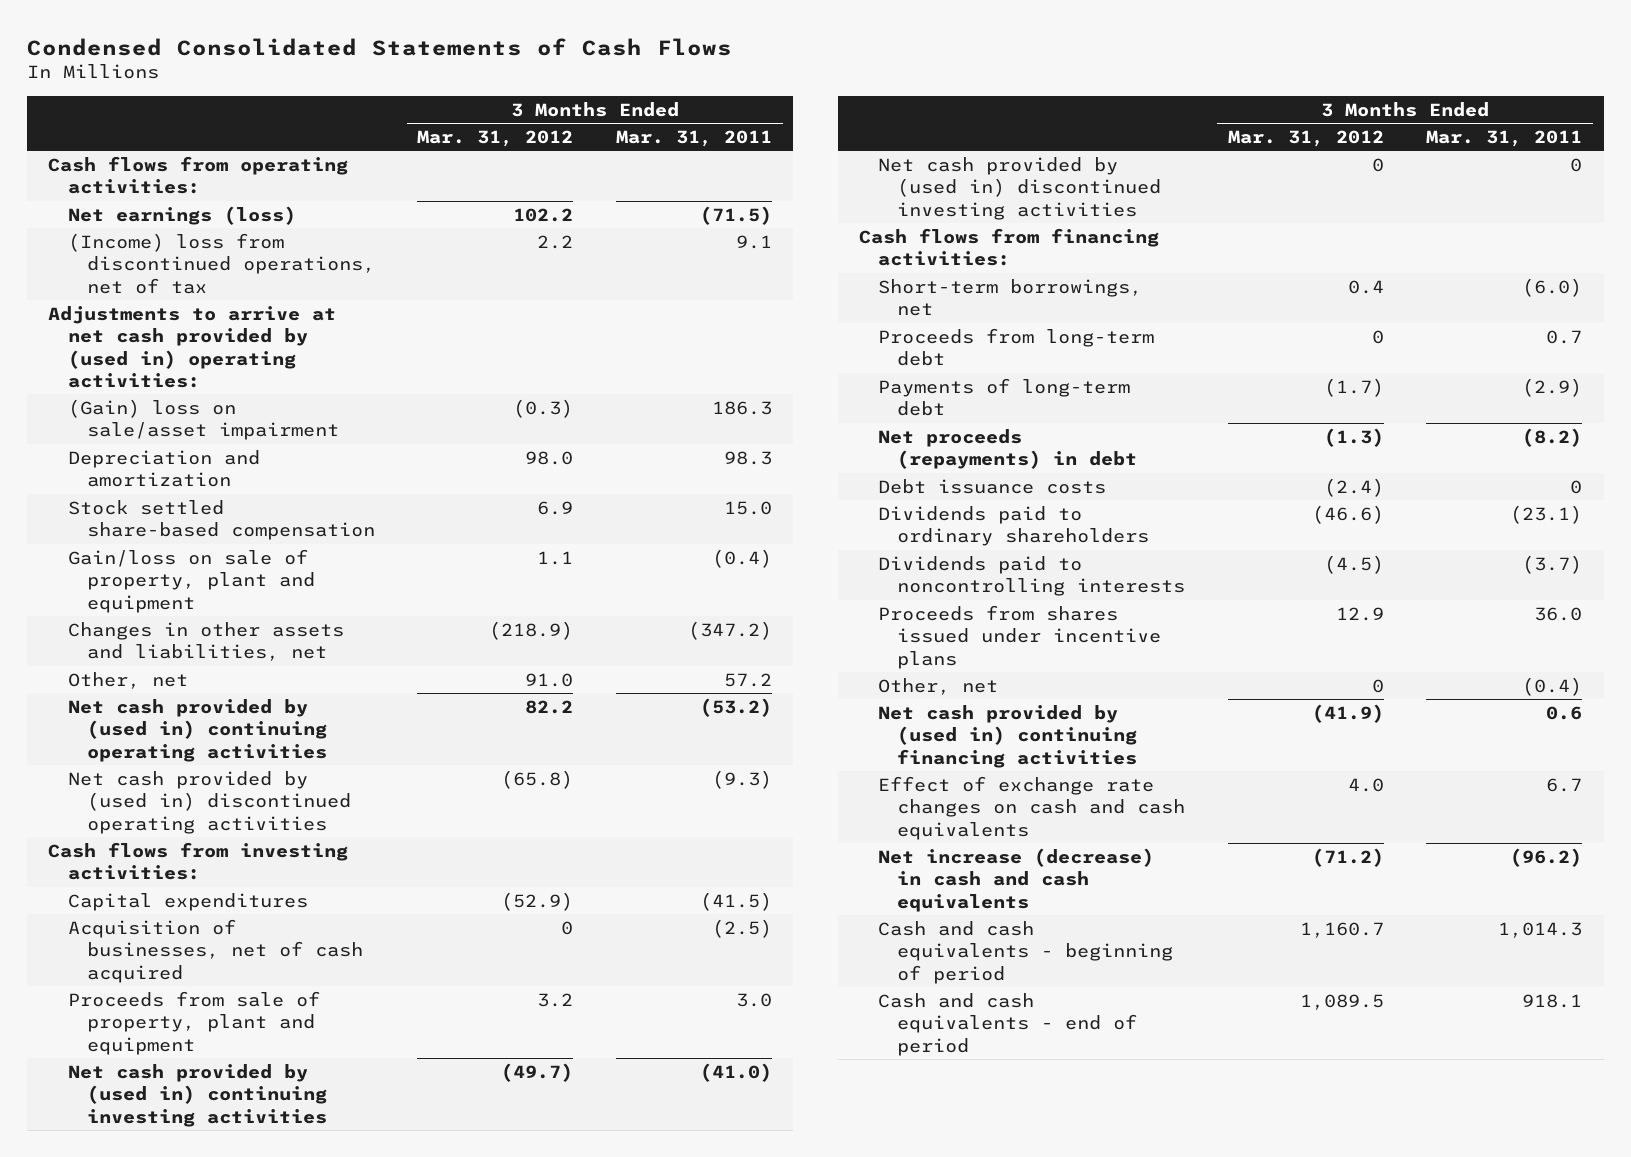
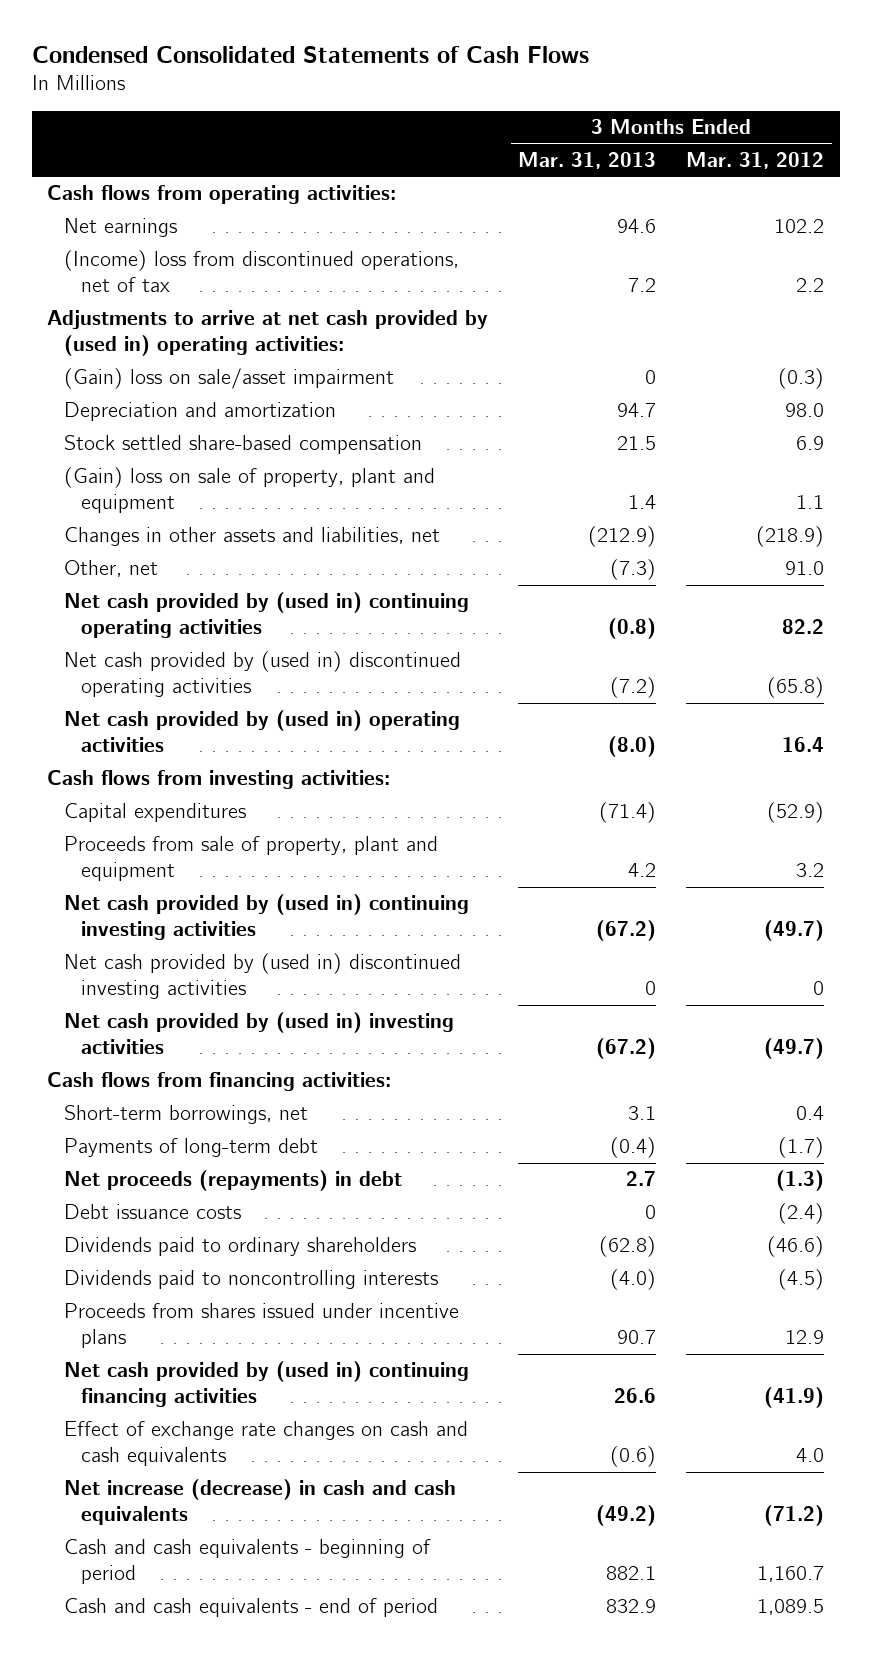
- | 3 Months Ended Mar. 31, 2012 | 3 Months Ended Mar. 31, 2011
+ | 3 Months Ended Mar. 31, 2013 | 3 Months Ended Mar. 31, 2012
- Net earnings (loss) | 102.2 | (71.5)
+ Net earnings | 94.6 | 102.2
- Gain/loss on sale of property, plant and equipment | 1.1 | (0.4)
+ (Gain) loss on sale of property, plant and equipment | 1.4 | 1.1
+ Net cash provided by (used in) operating activities | (8.0) | 16.4
- Acquisition of businesses, net of cash acquired | 0 | (2.5)
+ Net cash provided by (used in) investing activities | (67.2) | (49.7)
- Proceeds from long-term debt | 0 | 0.7
- Other, net | 0 | (0.4)

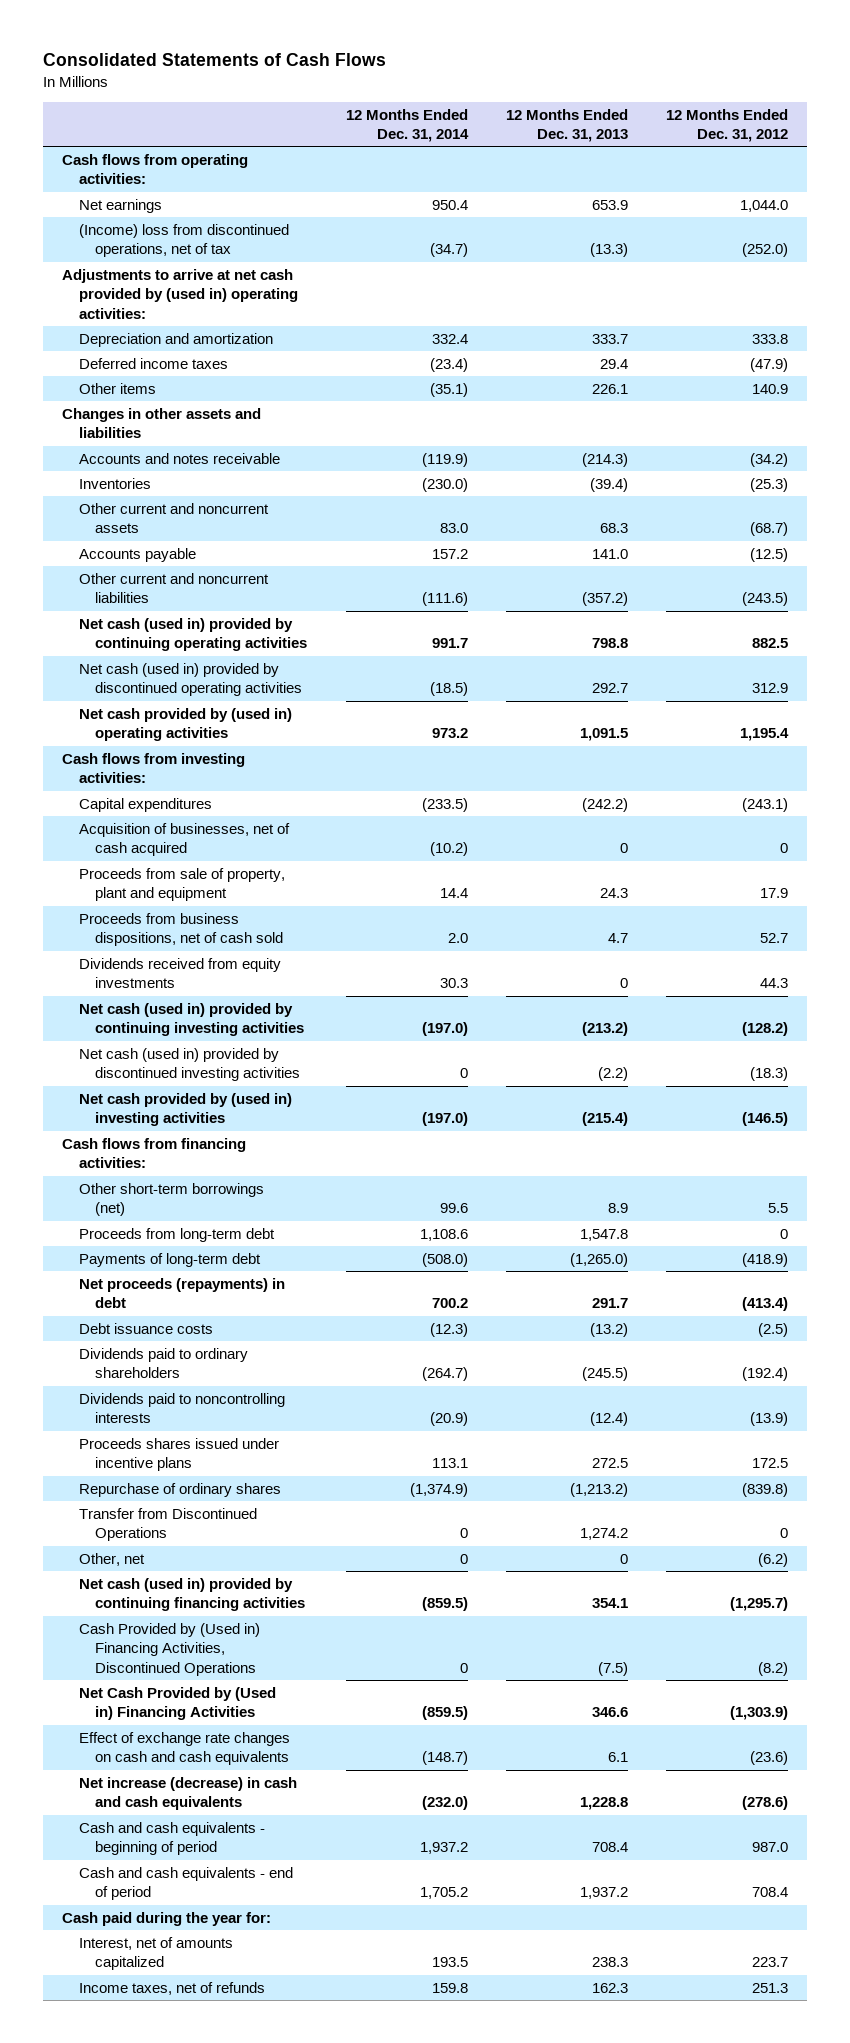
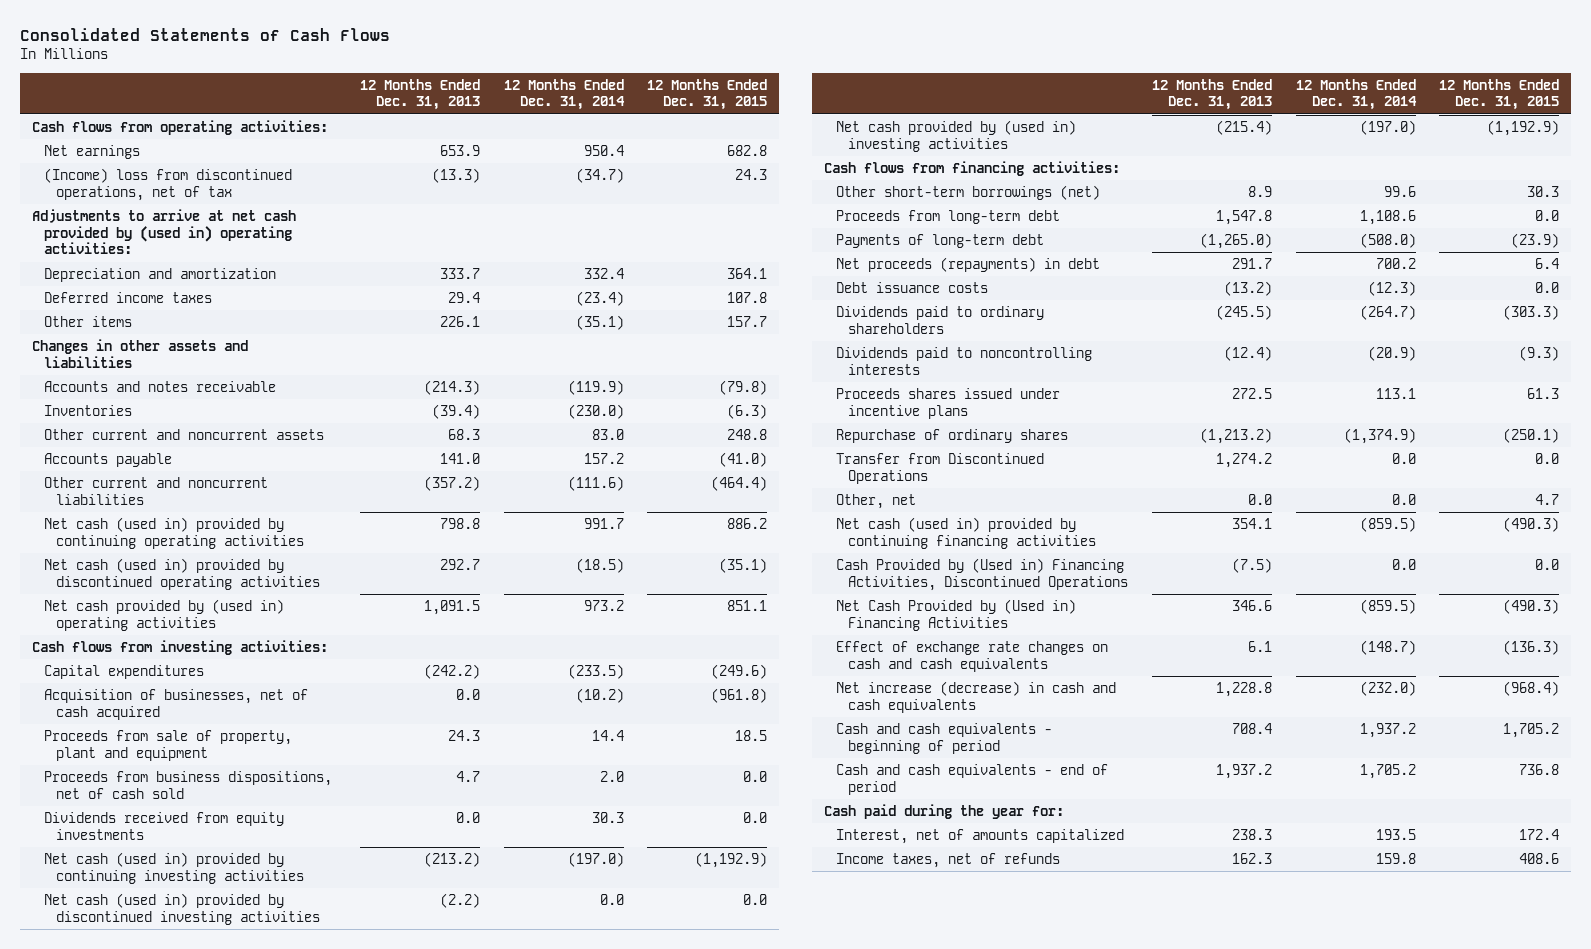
- | 12 Months Ended Dec. 31, 2014 | 12 Months Ended Dec. 31, 2013 | 12 Months Ended Dec. 31, 2012
+ | 12 Months Ended Dec. 31, 2013 | 12 Months Ended Dec. 31, 2014 | 12 Months Ended Dec. 31, 2015
- Acquisition of businesses, net of cash acquired | (10.2) | 0 | 0
+ Acquisition of businesses, net of cash acquired | 0.0 | (10.2) | (961.8)
- Dividends received from equity investments | 30.3 | 0 | 44.3
+ Dividends received from equity investments | 0.0 | 30.3 | 0.0
- Net cash (used in) provided by discontinued investing activities | 0 | (2.2) | (18.3)
+ Net cash (used in) provided by discontinued investing activities | (2.2) | 0.0 | 0.0
- Transfer from Discontinued Operations | 0 | 1,274.2 | 0
- Other, net | 0 | 0 | (6.2)
+ Transfer from Discontinued Operations | 1,274.2 | 0.0 | 0.0
+ Other, net | 0.0 | 0.0 | 4.7
- Cash Provided by (Used in) Financing Activities, Discontinued Operations | 0 | (7.5) | (8.2)
+ Cash Provided by (Used in) Financing Activities, Discontinued Operations | (7.5) | 0.0 | 0.0

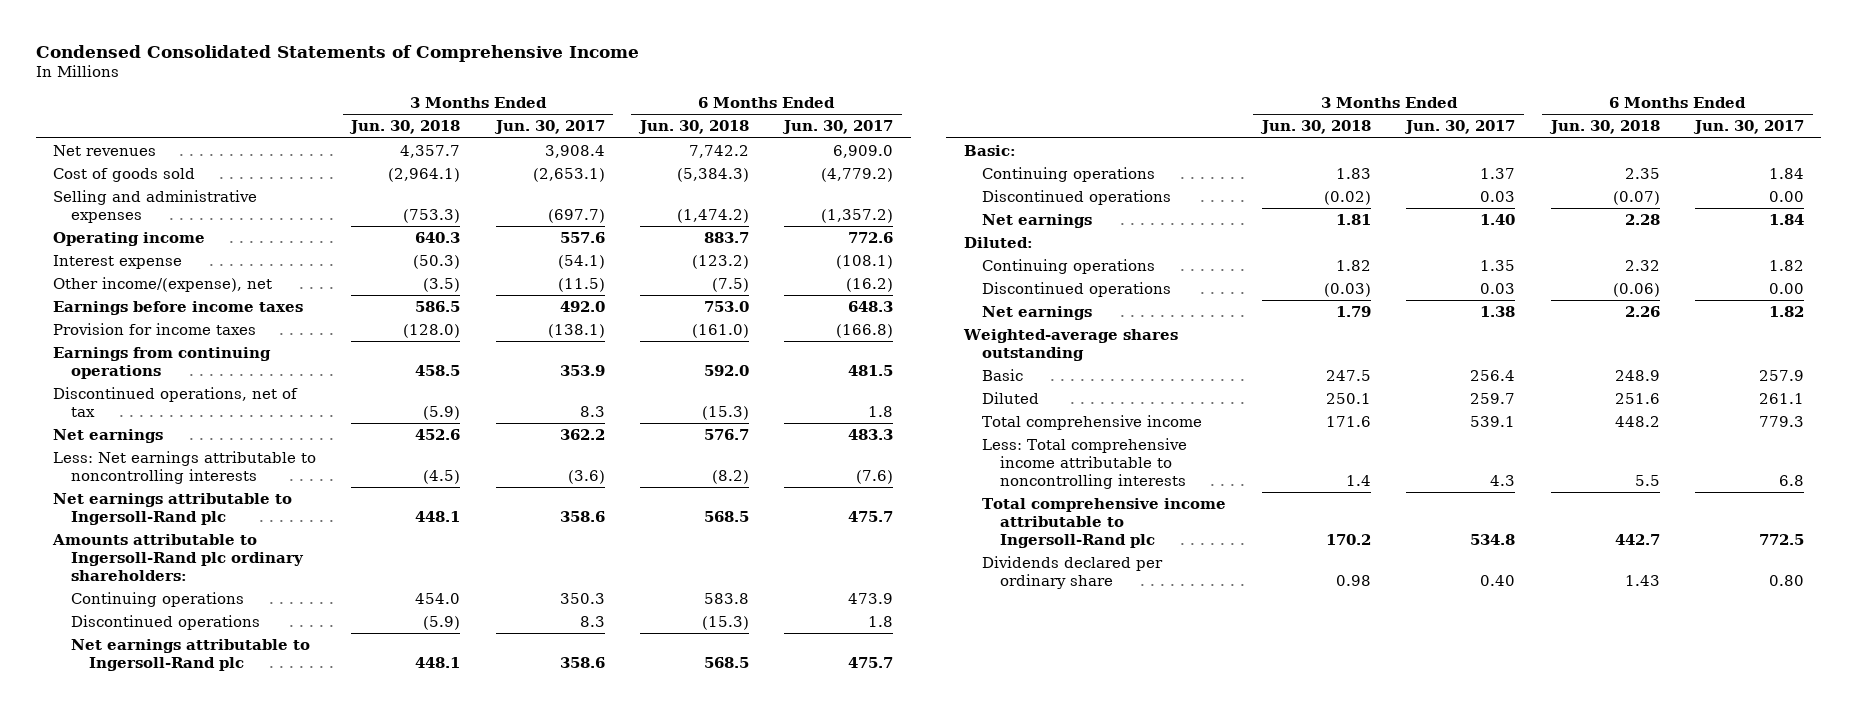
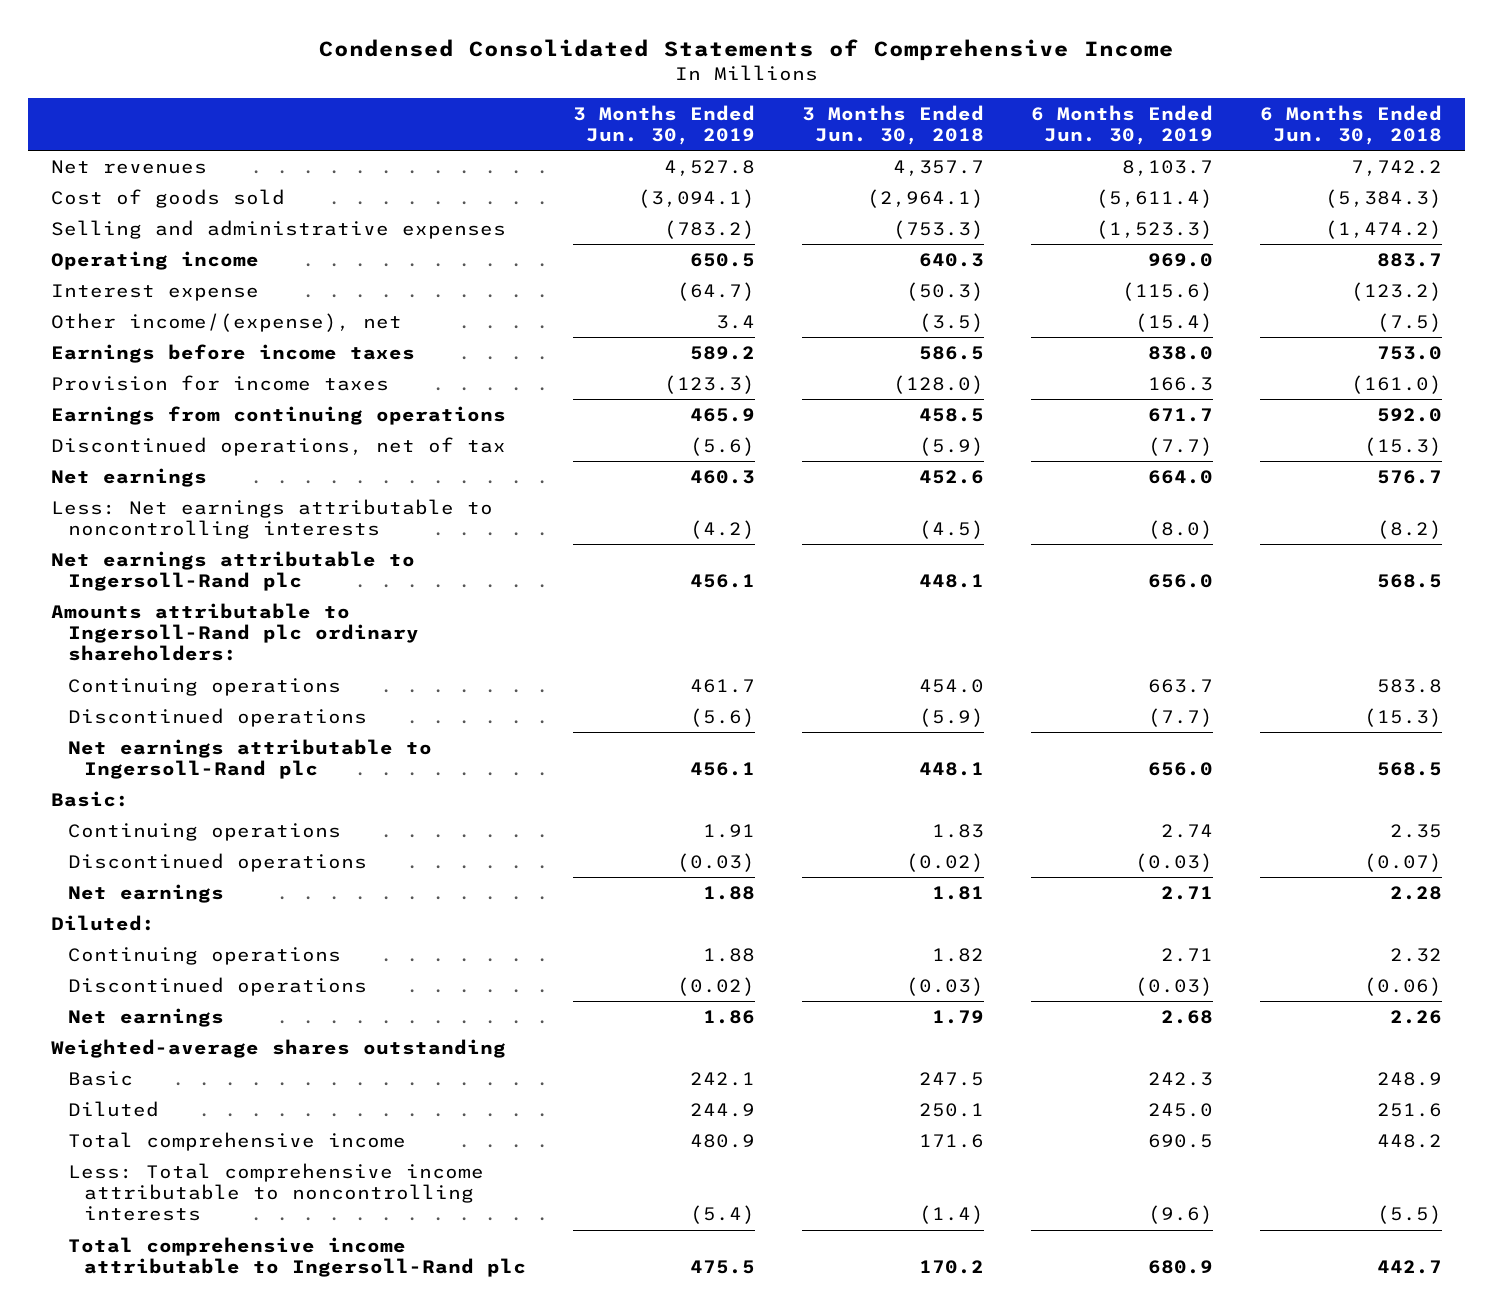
- | 3 Months Ended Jun. 30, 2018 | 3 Months Ended Jun. 30, 2017 | 6 Months Ended Jun. 30, 2018 | 6 Months Ended Jun. 30, 2017
+ | 3 Months Ended Jun. 30, 2019 | 3 Months Ended Jun. 30, 2018 | 6 Months Ended Jun. 30, 2019 | 6 Months Ended Jun. 30, 2018
- Less: Total comprehensive income attributable to noncontrolling interests | 1.4 | 4.3 | 5.5 | 6.8
+ Less: Total comprehensive income attributable to noncontrolling interests | (5.4) | (1.4) | (9.6) | (5.5)
- Dividends declared per ordinary share | 0.98 | 0.40 | 1.43 | 0.80

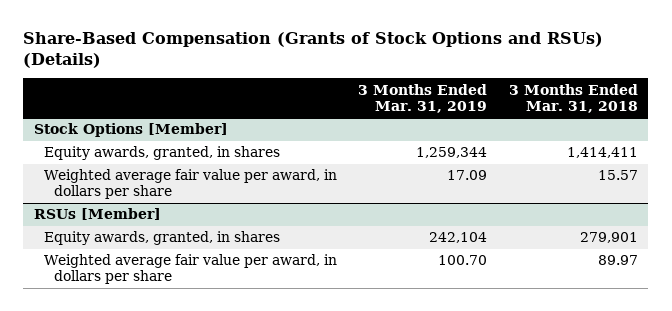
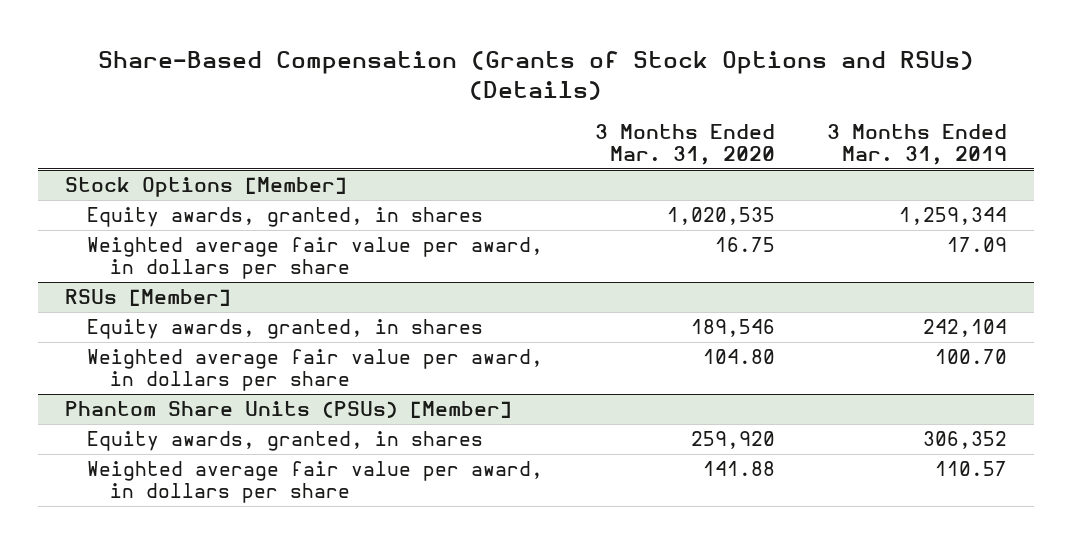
- | 3 Months Ended Mar. 31, 2019 | 3 Months Ended Mar. 31, 2018
+ | 3 Months Ended Mar. 31, 2020 | 3 Months Ended Mar. 31, 2019
+ Phantom Share Units (PSUs) [Member]
+ Equity awards, granted, in shares | 259,920 | 306,352
+ Weighted average fair value per award, in dollars per share | 141.88 | 110.57

